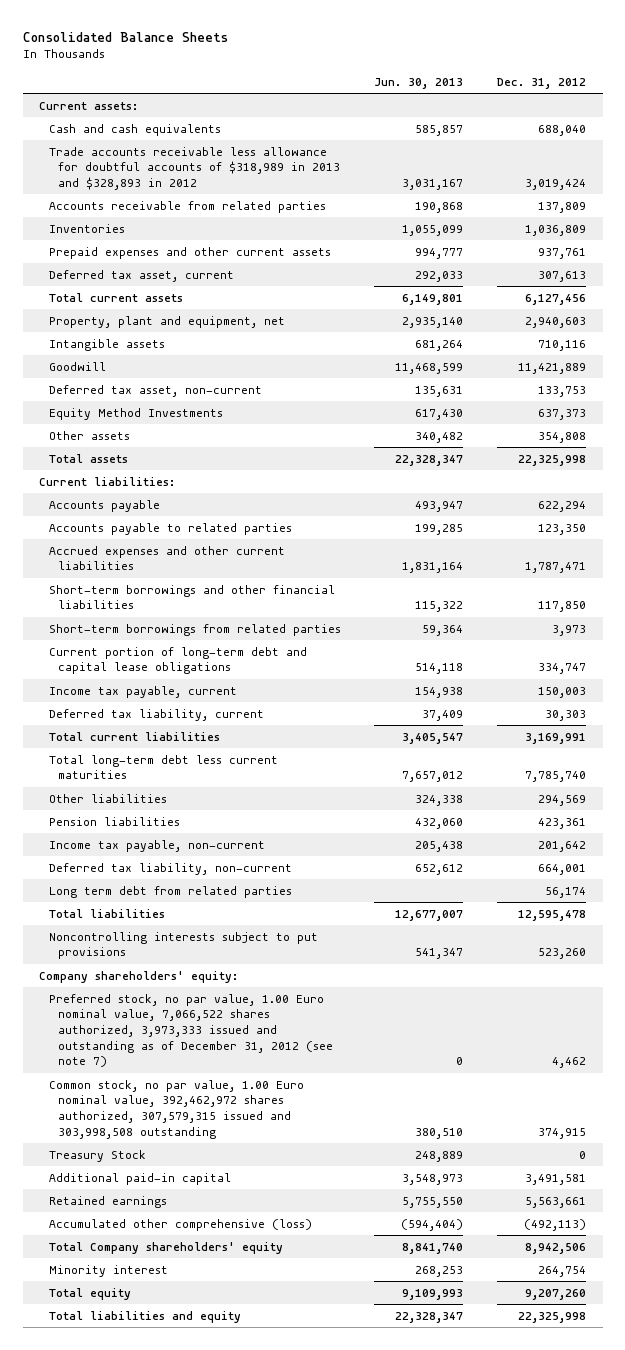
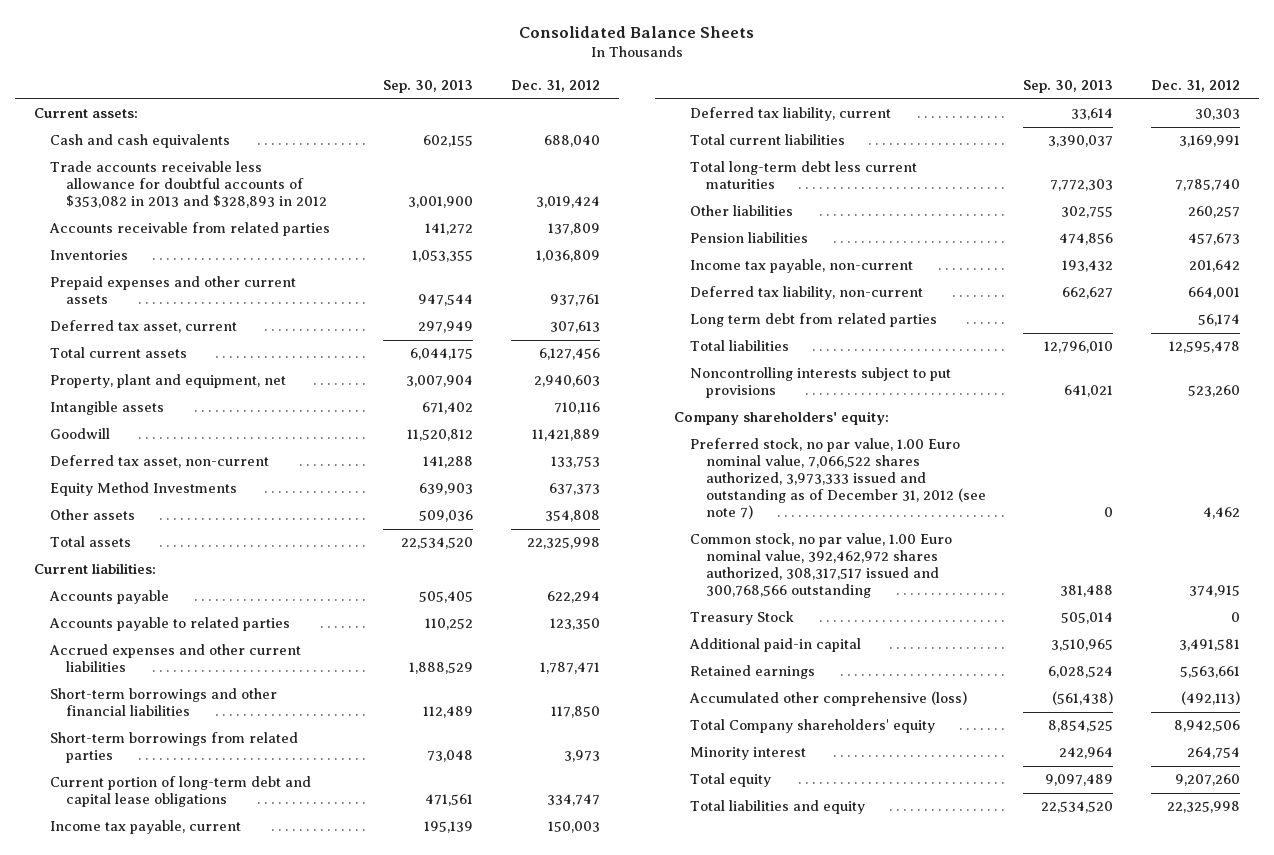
- | Jun. 30, 2013 | Dec. 31, 2012
+ | Sep. 30, 2013 | Dec. 31, 2012
- Trade accounts receivable less allowance for doubtful accounts of $318,989 in 2013 and $328,893 in 2012 | 3,031,167 | 3,019,424
+ Trade accounts receivable less allowance for doubtful accounts of $353,082 in 2013 and $328,893 in 2012 | 3,001,900 | 3,019,424
- Other liabilities | 324,338 | 294,569
- Pension liabilities | 432,060 | 423,361
+ Other liabilities | 302,755 | 260,257
+ Pension liabilities | 474,856 | 457,673
- Common stock, no par value, 1.00 Euro nominal value, 392,462,972 shares authorized, 307,579,315 issued and 303,998,508 outstanding | 380,510 | 374,915
+ Common stock, no par value, 1.00 Euro nominal value, 392,462,972 shares authorized, 308,317,517 issued and 300,768,566 outstanding | 381,488 | 374,915

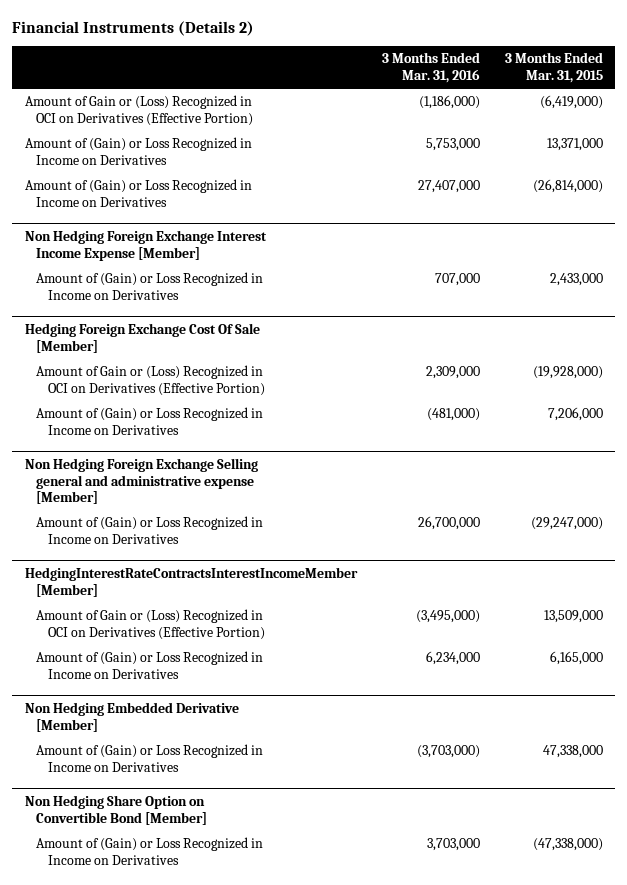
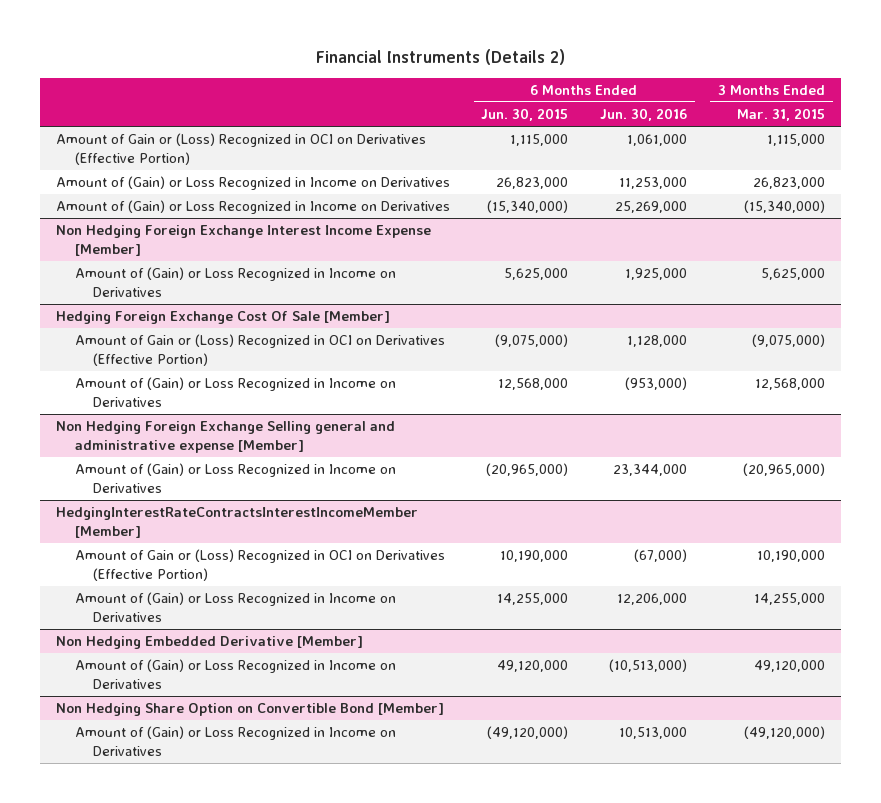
- | 3 Months Ended Mar. 31, 2016 | 3 Months Ended Mar. 31, 2015
+ | 6 Months Ended Jun. 30, 2015 | 6 Months Ended Jun. 30, 2016 | 3 Months Ended Mar. 31, 2015
- Amount of Gain or (Loss) Recognized in OCI on Derivatives (Effective Portion) | (1,186,000) | (6,419,000)
- Amount of (Gain) or Loss Recognized in Income on Derivatives | 5,753,000 | 13,371,000
- Amount of (Gain) or Loss Recognized in Income on Derivatives | 27,407,000 | (26,814,000)
+ Amount of Gain or (Loss) Recognized in OCI on Derivatives (Effective Portion) | 1,115,000 | 1,061,000 | 1,115,000
+ Amount of (Gain) or Loss Recognized in Income on Derivatives | 26,823,000 | 11,253,000 | 26,823,000
+ Amount of (Gain) or Loss Recognized in Income on Derivatives | (15,340,000) | 25,269,000 | (15,340,000)
@ Non Hedging Foreign Exchange Interest Income Expense [Member]
- Amount of (Gain) or Loss Recognized in Income on Derivatives | 707,000 | 2,433,000
+ Amount of (Gain) or Loss Recognized in Income on Derivatives | 5,625,000 | 1,925,000 | 5,625,000
@ Hedging Foreign Exchange Cost Of Sale [Member]
- Amount of Gain or (Loss) Recognized in OCI on Derivatives (Effective Portion) | 2,309,000 | (19,928,000)
- Amount of (Gain) or Loss Recognized in Income on Derivatives | (481,000) | 7,206,000
+ Amount of Gain or (Loss) Recognized in OCI on Derivatives (Effective Portion) | (9,075,000) | 1,128,000 | (9,075,000)
+ Amount of (Gain) or Loss Recognized in Income on Derivatives | 12,568,000 | (953,000) | 12,568,000
@ Non Hedging Foreign Exchange Selling general and administrative expense [Member]
- Amount of (Gain) or Loss Recognized in Income on Derivatives | 26,700,000 | (29,247,000)
+ Amount of (Gain) or Loss Recognized in Income on Derivatives | (20,965,000) | 23,344,000 | (20,965,000)
@ HedgingInterestRateContractsInterestIncomeMember [Member]
- Amount of Gain or (Loss) Recognized in OCI on Derivatives (Effective Portion) | (3,495,000) | 13,509,000
- Amount of (Gain) or Loss Recognized in Income on Derivatives | 6,234,000 | 6,165,000
+ Amount of Gain or (Loss) Recognized in OCI on Derivatives (Effective Portion) | 10,190,000 | (67,000) | 10,190,000
+ Amount of (Gain) or Loss Recognized in Income on Derivatives | 14,255,000 | 12,206,000 | 14,255,000
@ Non Hedging Embedded Derivative [Member]
- Amount of (Gain) or Loss Recognized in Income on Derivatives | (3,703,000) | 47,338,000
+ Amount of (Gain) or Loss Recognized in Income on Derivatives | 49,120,000 | (10,513,000) | 49,120,000
@ Non Hedging Share Option on Convertible Bond [Member]
- Amount of (Gain) or Loss Recognized in Income on Derivatives | 3,703,000 | (47,338,000)
+ Amount of (Gain) or Loss Recognized in Income on Derivatives | (49,120,000) | 10,513,000 | (49,120,000)

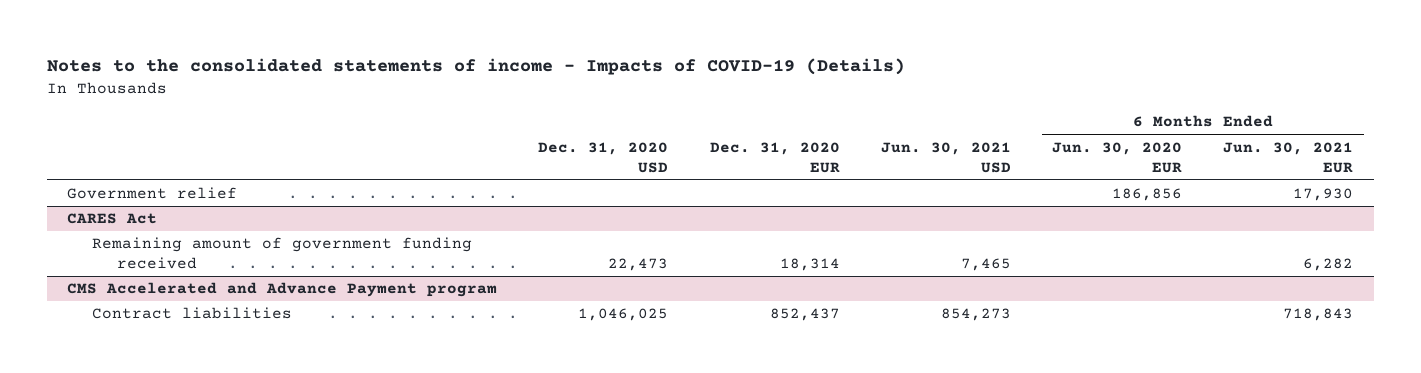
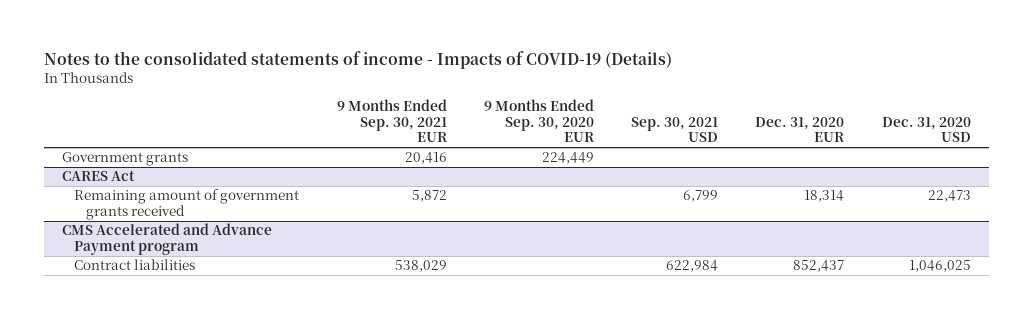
- | Dec. 31, 2020 USD | Dec. 31, 2020 EUR | Jun. 30, 2021 USD | 6 Months Ended Jun. 30, 2020 EUR | 6 Months Ended Jun. 30, 2021 EUR
+ | 9 Months Ended Sep. 30, 2021 EUR | 9 Months Ended Sep. 30, 2020 EUR | Sep. 30, 2021 USD | Dec. 31, 2020 EUR | Dec. 31, 2020 USD
- Government relief | | | | 186,856 | 17,930
+ Government grants | 20,416 | 224,449 | | |
@ CARES Act
- Remaining amount of government funding received | 22,473 | 18,314 | 7,465 | | 6,282
+ Remaining amount of government grants received | 5,872 | | 6,799 | 18,314 | 22,473

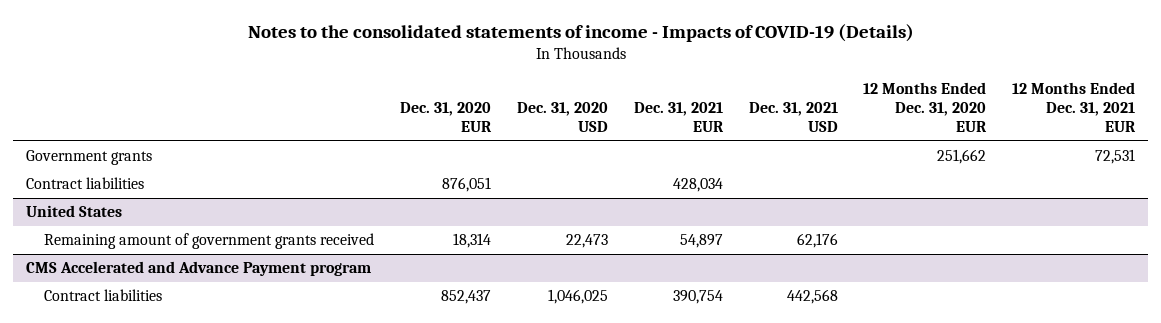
- | 9 Months Ended Sep. 30, 2021 EUR | 9 Months Ended Sep. 30, 2020 EUR | Sep. 30, 2021 USD | Dec. 31, 2020 EUR | Dec. 31, 2020 USD
+ | Dec. 31, 2020 EUR | Dec. 31, 2020 USD | Dec. 31, 2021 EUR | Dec. 31, 2021 USD | 12 Months Ended Dec. 31, 2020 EUR | 12 Months Ended Dec. 31, 2021 EUR
- CARES Act
+ Contract liabilities | 876,051 | | 428,034 | | |
+ United States

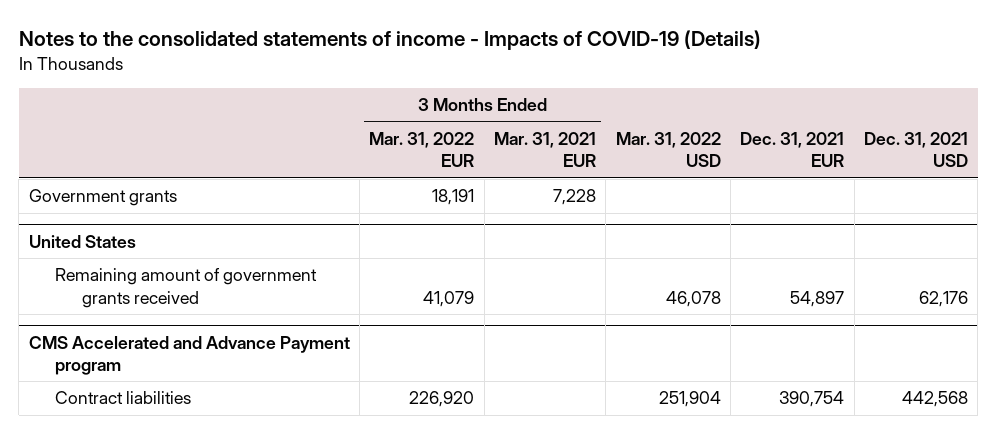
- | Dec. 31, 2020 EUR | Dec. 31, 2020 USD | Dec. 31, 2021 EUR | Dec. 31, 2021 USD | 12 Months Ended Dec. 31, 2020 EUR | 12 Months Ended Dec. 31, 2021 EUR
+ | 3 Months Ended Mar. 31, 2022 EUR | 3 Months Ended Mar. 31, 2021 EUR | Mar. 31, 2022 USD | Dec. 31, 2021 EUR | Dec. 31, 2021 USD
- Contract liabilities | 876,051 | | 428,034 | | |

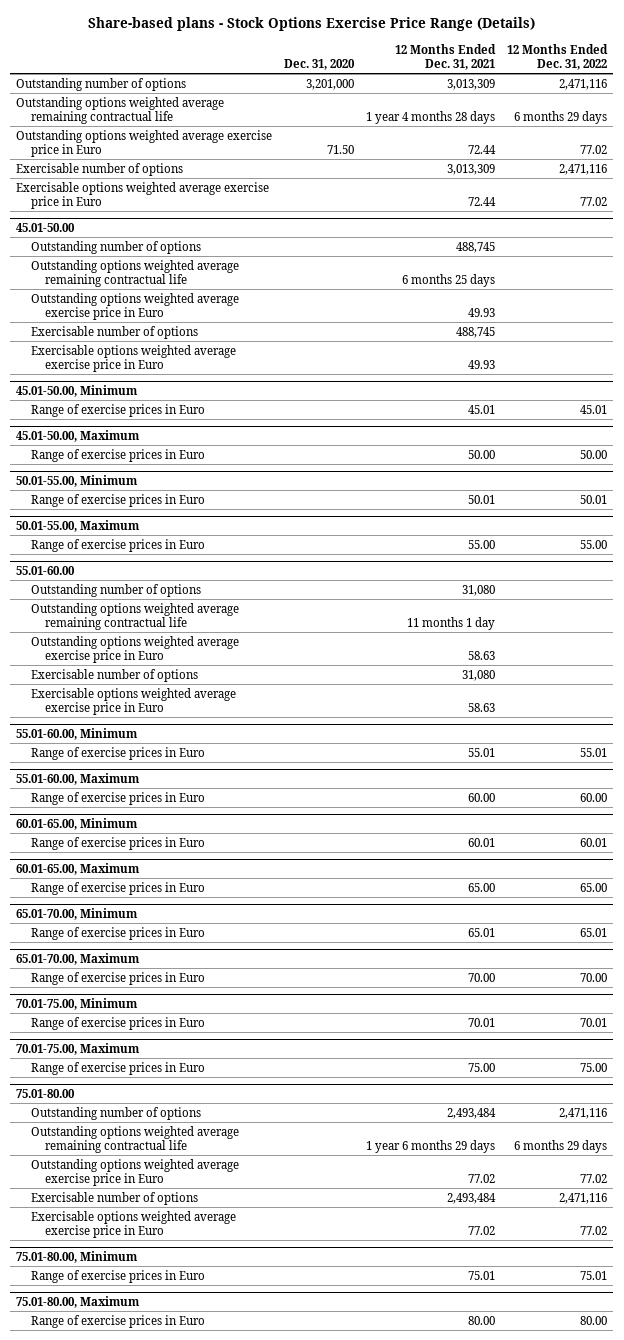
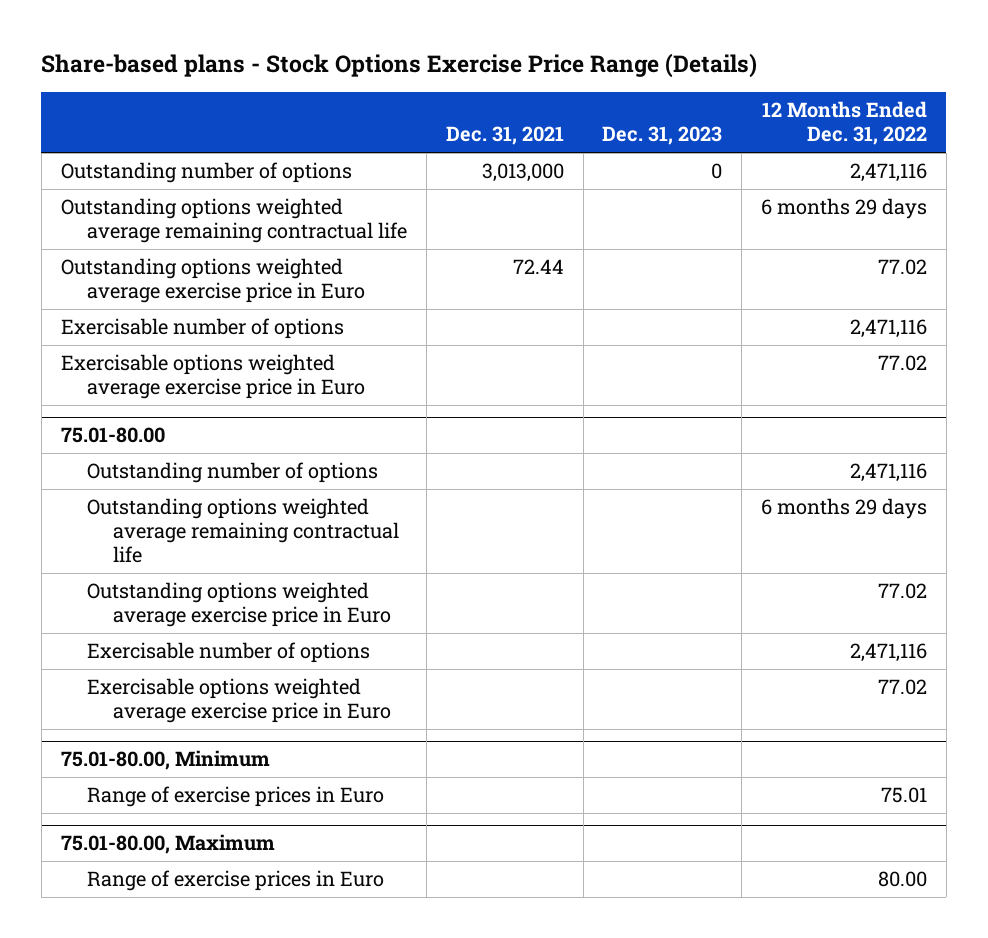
- | Dec. 31, 2020 | 12 Months Ended Dec. 31, 2021 | 12 Months Ended Dec. 31, 2022
+ | Dec. 31, 2021 | Dec. 31, 2023 | 12 Months Ended Dec. 31, 2022
- 45.01-50.00
- Outstanding number of options | | 488,745 |
- Outstanding options weighted average remaining contractual life | | 6 months 25 days |
- Outstanding options weighted average exercise price in Euro | | 49.93 |
- Exercisable number of options | | 488,745 |
- Exercisable options weighted average exercise price in Euro | | 49.93 |
- 45.01-50.00, Minimum
- Range of exercise prices in Euro | | 45.01 | 45.01
- 45.01-50.00, Maximum
- Range of exercise prices in Euro | | 50.00 | 50.00
- 50.01-55.00, Minimum
- Range of exercise prices in Euro | | 50.01 | 50.01
- 50.01-55.00, Maximum
- Range of exercise prices in Euro | | 55.00 | 55.00
- 55.01-60.00
- Outstanding number of options | | 31,080 |
- Outstanding options weighted average remaining contractual life | | 11 months 1 day |
- Outstanding options weighted average exercise price in Euro | | 58.63 |
- Exercisable number of options | | 31,080 |
- Exercisable options weighted average exercise price in Euro | | 58.63 |
- 55.01-60.00, Minimum
- Range of exercise prices in Euro | | 55.01 | 55.01
- 55.01-60.00, Maximum
- Range of exercise prices in Euro | | 60.00 | 60.00
- 60.01-65.00, Minimum
- Range of exercise prices in Euro | | 60.01 | 60.01
- 60.01-65.00, Maximum
- Range of exercise prices in Euro | | 65.00 | 65.00
- 65.01-70.00, Minimum
- Range of exercise prices in Euro | | 65.01 | 65.01
- 65.01-70.00, Maximum
- Range of exercise prices in Euro | | 70.00 | 70.00
- 70.01-75.00, Minimum
- Range of exercise prices in Euro | | 70.01 | 70.01
- 70.01-75.00, Maximum
- Range of exercise prices in Euro | | 75.00 | 75.00

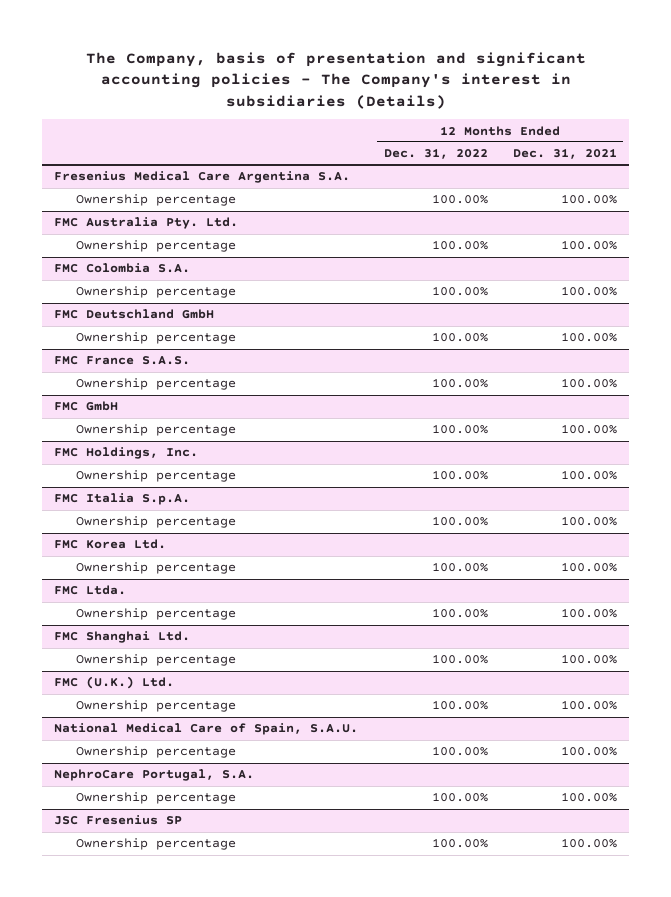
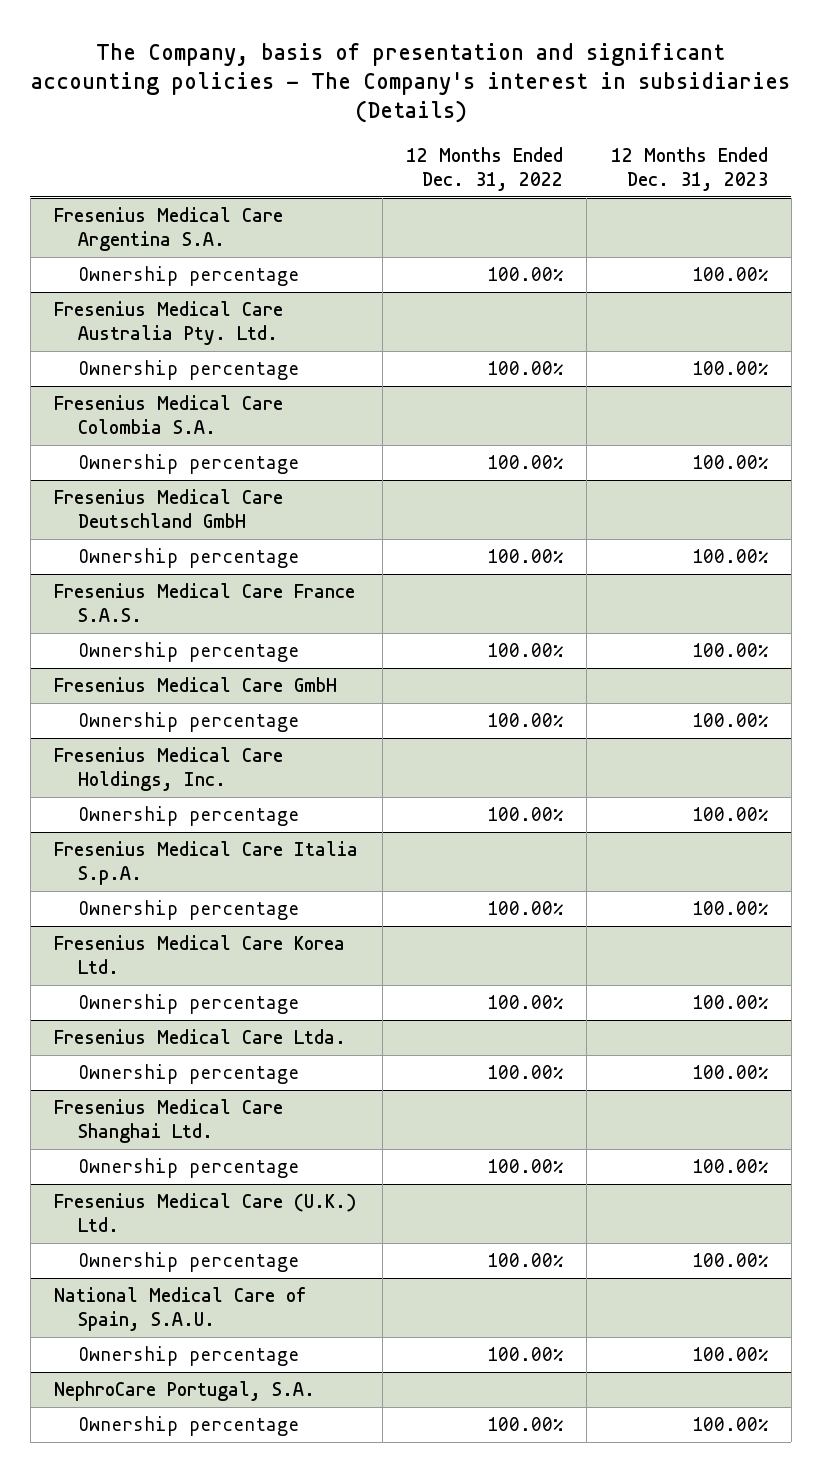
- | 12 Months Ended Dec. 31, 2022 | 12 Months Ended Dec. 31, 2021
+ | 12 Months Ended Dec. 31, 2022 | 12 Months Ended Dec. 31, 2023
- FMC Australia Pty. Ltd.
+ Fresenius Medical Care Australia Pty. Ltd.
- FMC Colombia S.A.
+ Fresenius Medical Care Colombia S.A.
- FMC Deutschland GmbH
+ Fresenius Medical Care Deutschland GmbH
- FMC France S.A.S.
+ Fresenius Medical Care France S.A.S.
- FMC GmbH
+ Fresenius Medical Care GmbH
- FMC Holdings, Inc.
+ Fresenius Medical Care Holdings, Inc.
- FMC Italia S.p.A.
+ Fresenius Medical Care Italia S.p.A.
- FMC Korea Ltd.
+ Fresenius Medical Care Korea Ltd.
- FMC Ltda.
+ Fresenius Medical Care Ltda.
- FMC Shanghai Ltd.
+ Fresenius Medical Care Shanghai Ltd.
- FMC (U.K.) Ltd.
+ Fresenius Medical Care (U.K.) Ltd.
- JSC Fresenius SP
- Ownership percentage | 100.00% | 100.00%

